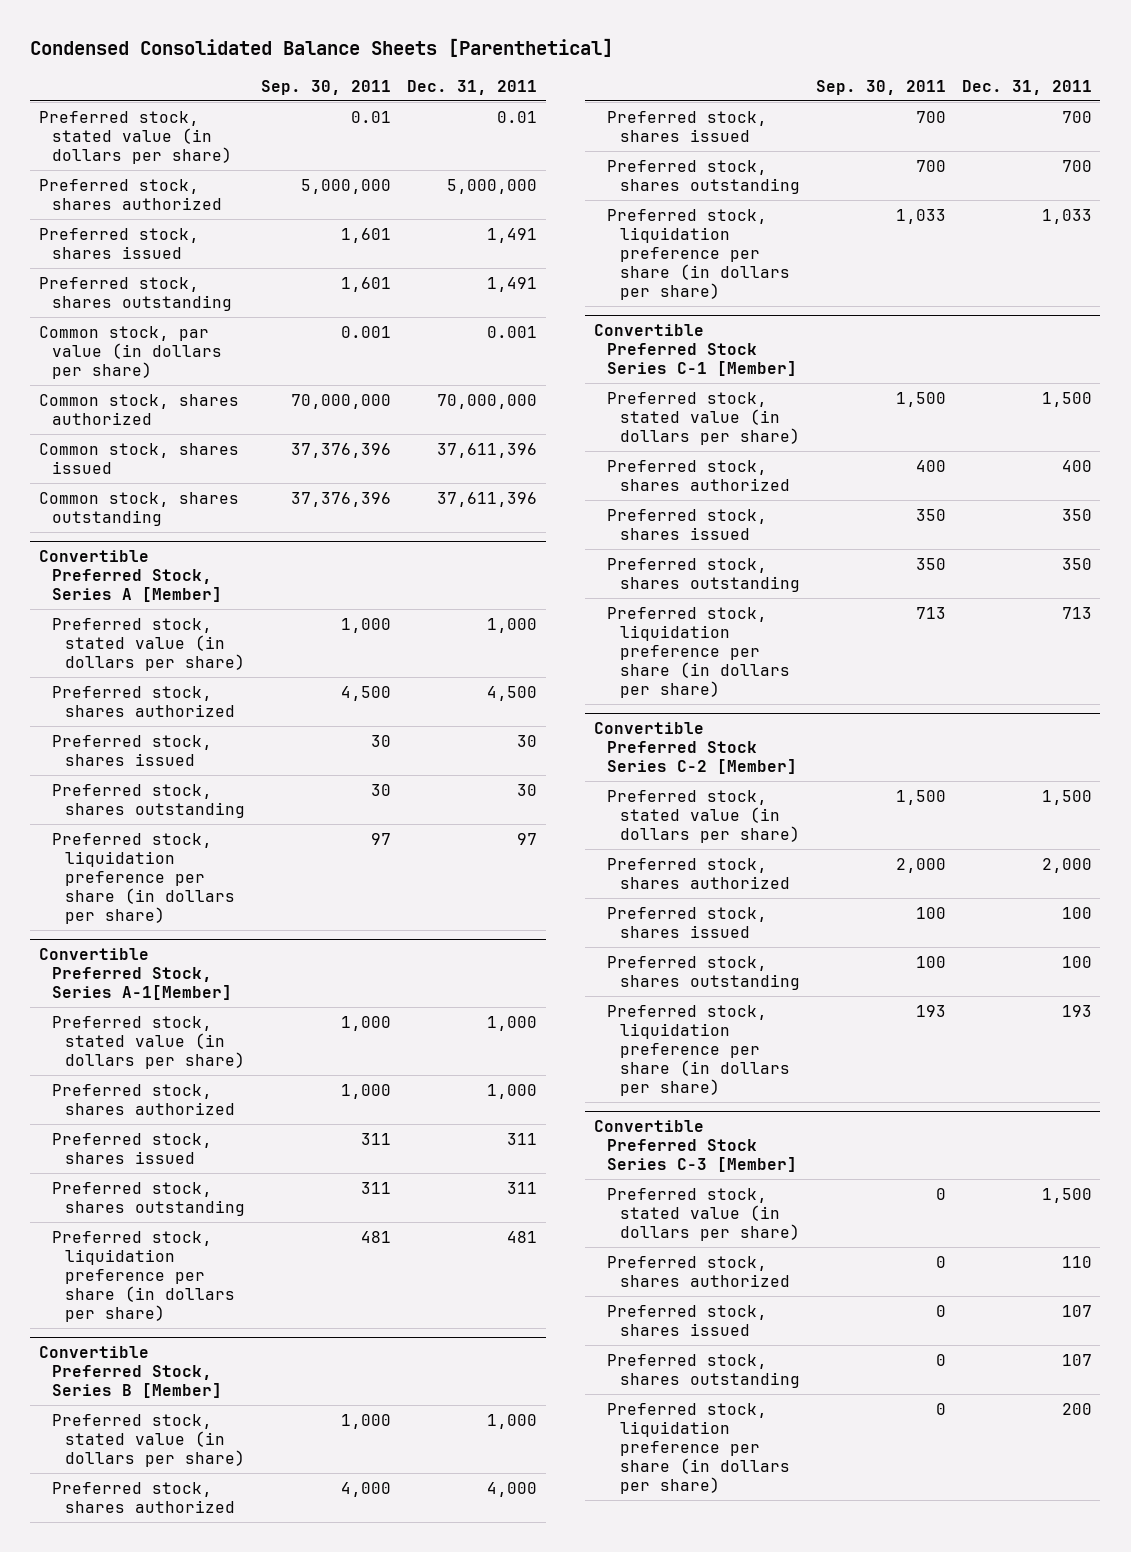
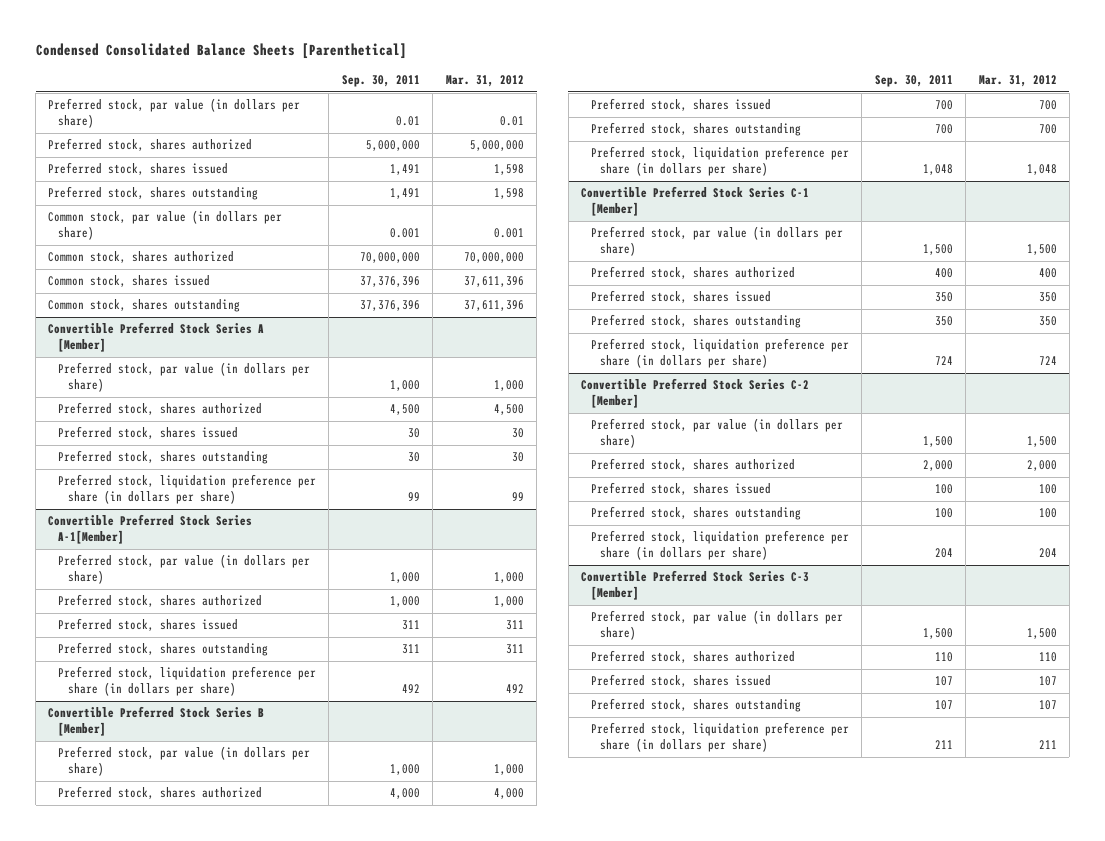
- | Sep. 30, 2011 | Dec. 31, 2011
+ | Sep. 30, 2011 | Mar. 31, 2012
- Preferred stock, stated value (in dollars per share) | 0.01 | 0.01
+ Preferred stock, par value (in dollars per share) | 0.01 | 0.01
- Preferred stock, shares issued | 1,601 | 1,491
- Preferred stock, shares outstanding | 1,601 | 1,491
+ Preferred stock, shares issued | 1,491 | 1,598
+ Preferred stock, shares outstanding | 1,491 | 1,598
- Convertible Preferred Stock, Series A [Member]
- Preferred stock, stated value (in dollars per share) | 1,000 | 1,000
+ Convertible Preferred Stock Series A [Member]
+ Preferred stock, par value (in dollars per share) | 1,000 | 1,000
- Preferred stock, liquidation preference per share (in dollars per share) | 97 | 97
- Convertible Preferred Stock, Series A-1[Member]
- Preferred stock, stated value (in dollars per share) | 1,000 | 1,000
+ Preferred stock, liquidation preference per share (in dollars per share) | 99 | 99
+ Convertible Preferred Stock Series A-1[Member]
+ Preferred stock, par value (in dollars per share) | 1,000 | 1,000
- Preferred stock, liquidation preference per share (in dollars per share) | 481 | 481
- Convertible Preferred Stock, Series B [Member]
- Preferred stock, stated value (in dollars per share) | 1,000 | 1,000
+ Preferred stock, liquidation preference per share (in dollars per share) | 492 | 492
+ Convertible Preferred Stock Series B [Member]
+ Preferred stock, par value (in dollars per share) | 1,000 | 1,000
- Preferred stock, liquidation preference per share (in dollars per share) | 1,033 | 1,033
+ Preferred stock, liquidation preference per share (in dollars per share) | 1,048 | 1,048
@ Convertible Preferred Stock Series C-1 [Member]
- Preferred stock, stated value (in dollars per share) | 1,500 | 1,500
+ Preferred stock, par value (in dollars per share) | 1,500 | 1,500
- Preferred stock, liquidation preference per share (in dollars per share) | 713 | 713
+ Preferred stock, liquidation preference per share (in dollars per share) | 724 | 724
@ Convertible Preferred Stock Series C-2 [Member]
- Preferred stock, stated value (in dollars per share) | 1,500 | 1,500
+ Preferred stock, par value (in dollars per share) | 1,500 | 1,500
- Preferred stock, liquidation preference per share (in dollars per share) | 193 | 193
+ Preferred stock, liquidation preference per share (in dollars per share) | 204 | 204
@ Convertible Preferred Stock Series C-3 [Member]
- Preferred stock, stated value (in dollars per share) | 0 | 1,500
- Preferred stock, shares authorized | 0 | 110
- Preferred stock, shares issued | 0 | 107
- Preferred stock, shares outstanding | 0 | 107
- Preferred stock, liquidation preference per share (in dollars per share) | 0 | 200
+ Preferred stock, par value (in dollars per share) | 1,500 | 1,500
+ Preferred stock, shares authorized | 110 | 110
+ Preferred stock, shares issued | 107 | 107
+ Preferred stock, shares outstanding | 107 | 107
+ Preferred stock, liquidation preference per share (in dollars per share) | 211 | 211

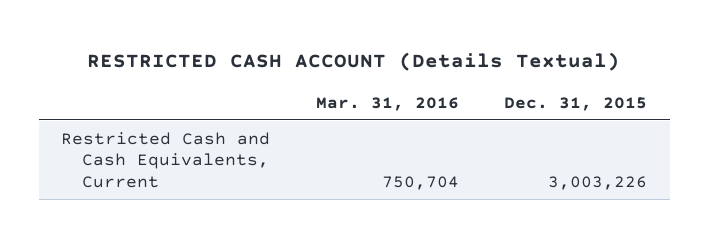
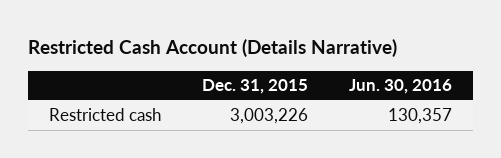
- RESTRICTED CASH ACCOUNT (Details Textual)
+ Restricted Cash Account (Details Narrative)
- | Mar. 31, 2016 | Dec. 31, 2015
+ | Dec. 31, 2015 | Jun. 30, 2016
- Restricted Cash and Cash Equivalents, Current | 750,704 | 3,003,226
+ Restricted cash | 3,003,226 | 130,357

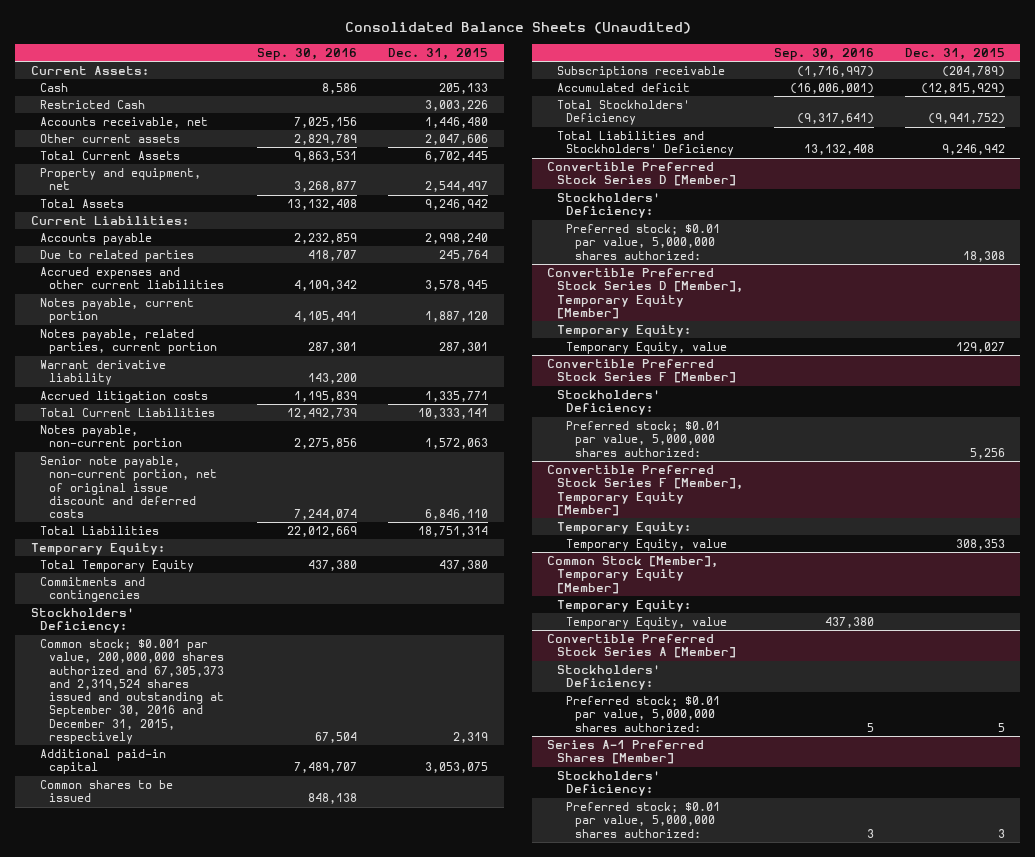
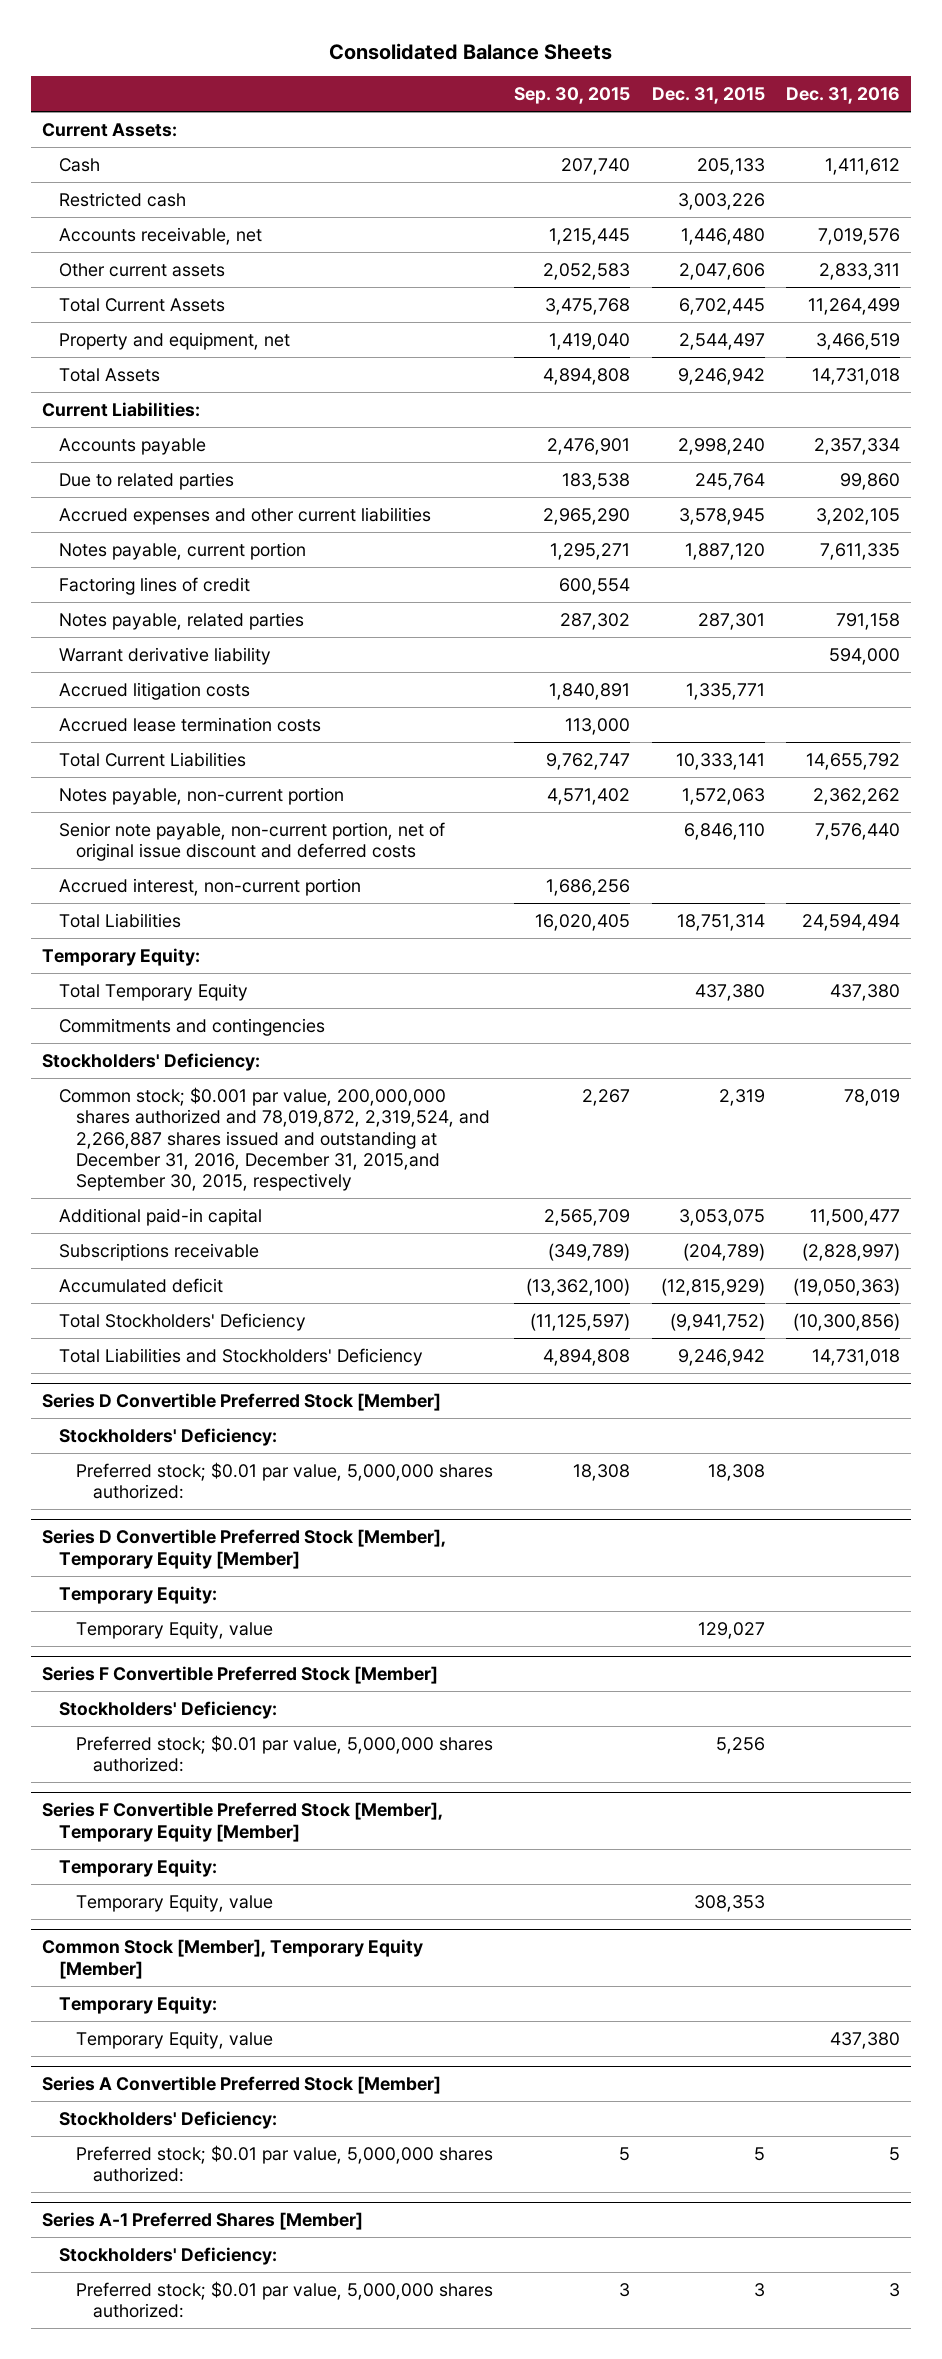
- Consolidated Balance Sheets (Unaudited)
+ Consolidated Balance Sheets
- | Sep. 30, 2016 | Dec. 31, 2015
+ | Sep. 30, 2015 | Dec. 31, 2015 | Dec. 31, 2016
- Restricted Cash | | 3,003,226
+ Restricted cash | | 3,003,226 |
- Notes payable, related parties, current portion | 287,301 | 287,301
+ Factoring lines of credit | 600,554 | |
+ Notes payable, related parties | 287,302 | 287,301 | 791,158
+ Accrued lease termination costs | 113,000 | |
+ Accrued interest, non-current portion | 1,686,256 | |
- Common stock; $0.001 par value, 200,000,000 shares authorized and 67,305,373 and 2,319,524 shares issued and outstanding at September 30, 2016 and December 31, 2015, respectively | 67,504 | 2,319
+ Common stock; $0.001 par value, 200,000,000 shares authorized and 78,019,872, 2,319,524, and 2,266,887 shares issued and outstanding at December 31, 2016, December 31, 2015,and September 30, 2015, respectively | 2,267 | 2,319 | 78,019
- Common shares to be issued | 848,138 |
- Convertible Preferred Stock Series D [Member]
+ Series D Convertible Preferred Stock [Member]
- Convertible Preferred Stock Series D [Member], Temporary Equity [Member]
+ Series D Convertible Preferred Stock [Member], Temporary Equity [Member]
- Convertible Preferred Stock Series F [Member]
+ Series F Convertible Preferred Stock [Member]
- Convertible Preferred Stock Series F [Member], Temporary Equity [Member]
+ Series F Convertible Preferred Stock [Member], Temporary Equity [Member]
- Convertible Preferred Stock Series A [Member]
+ Series A Convertible Preferred Stock [Member]

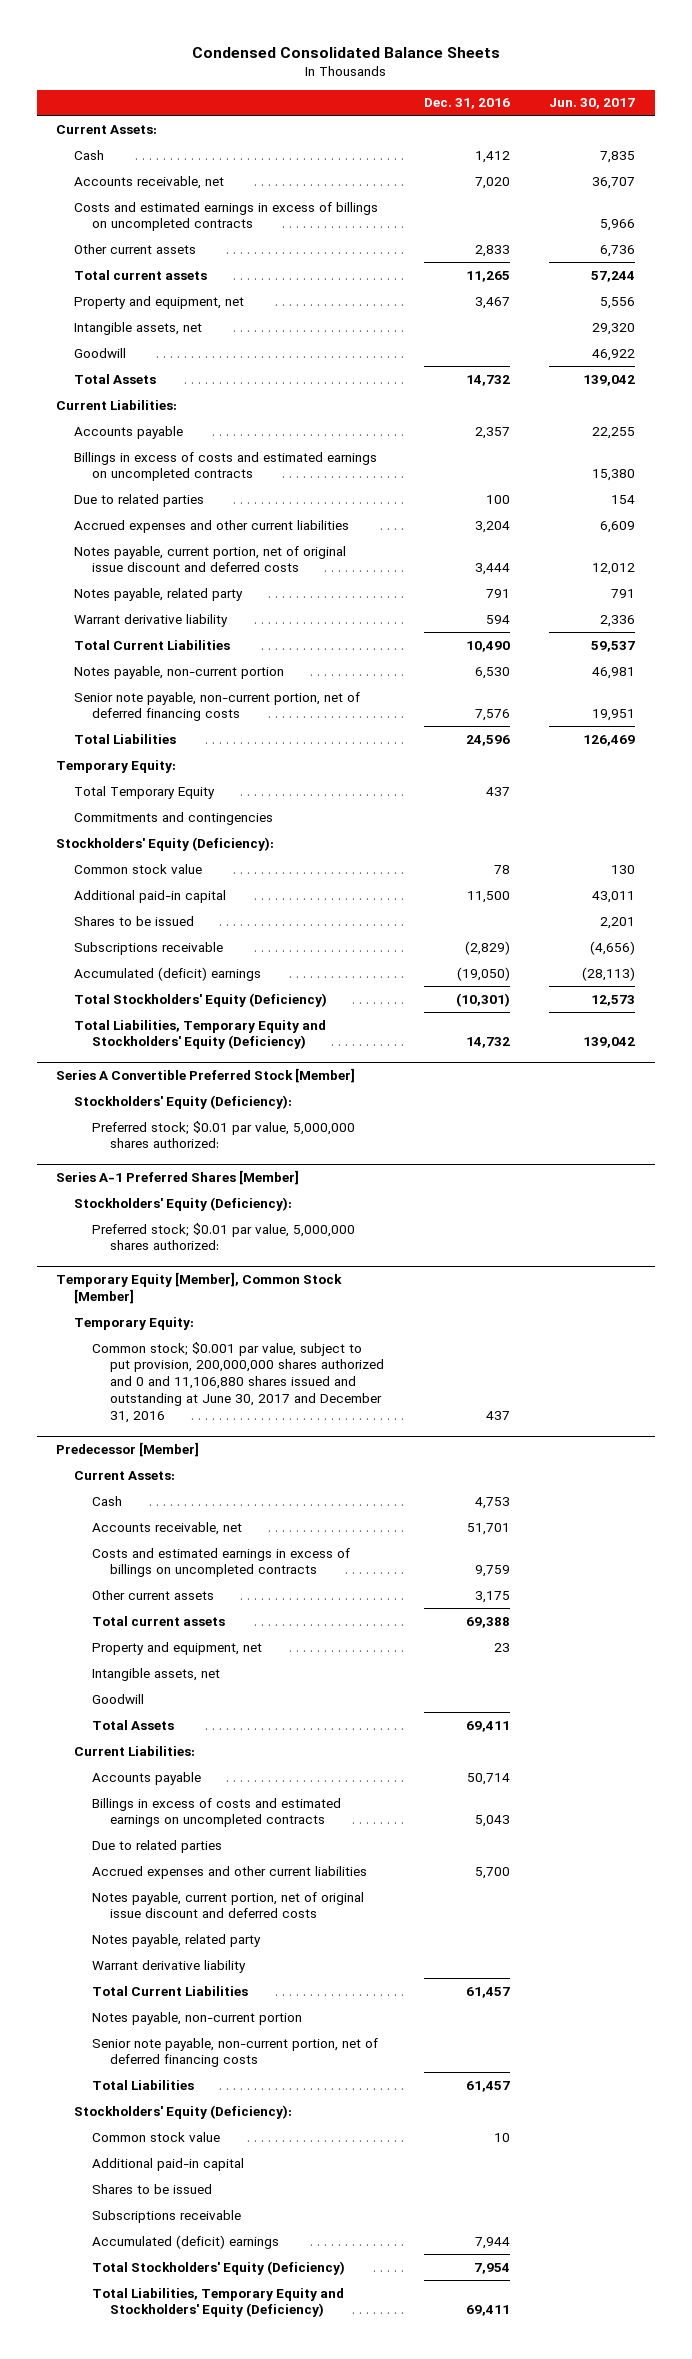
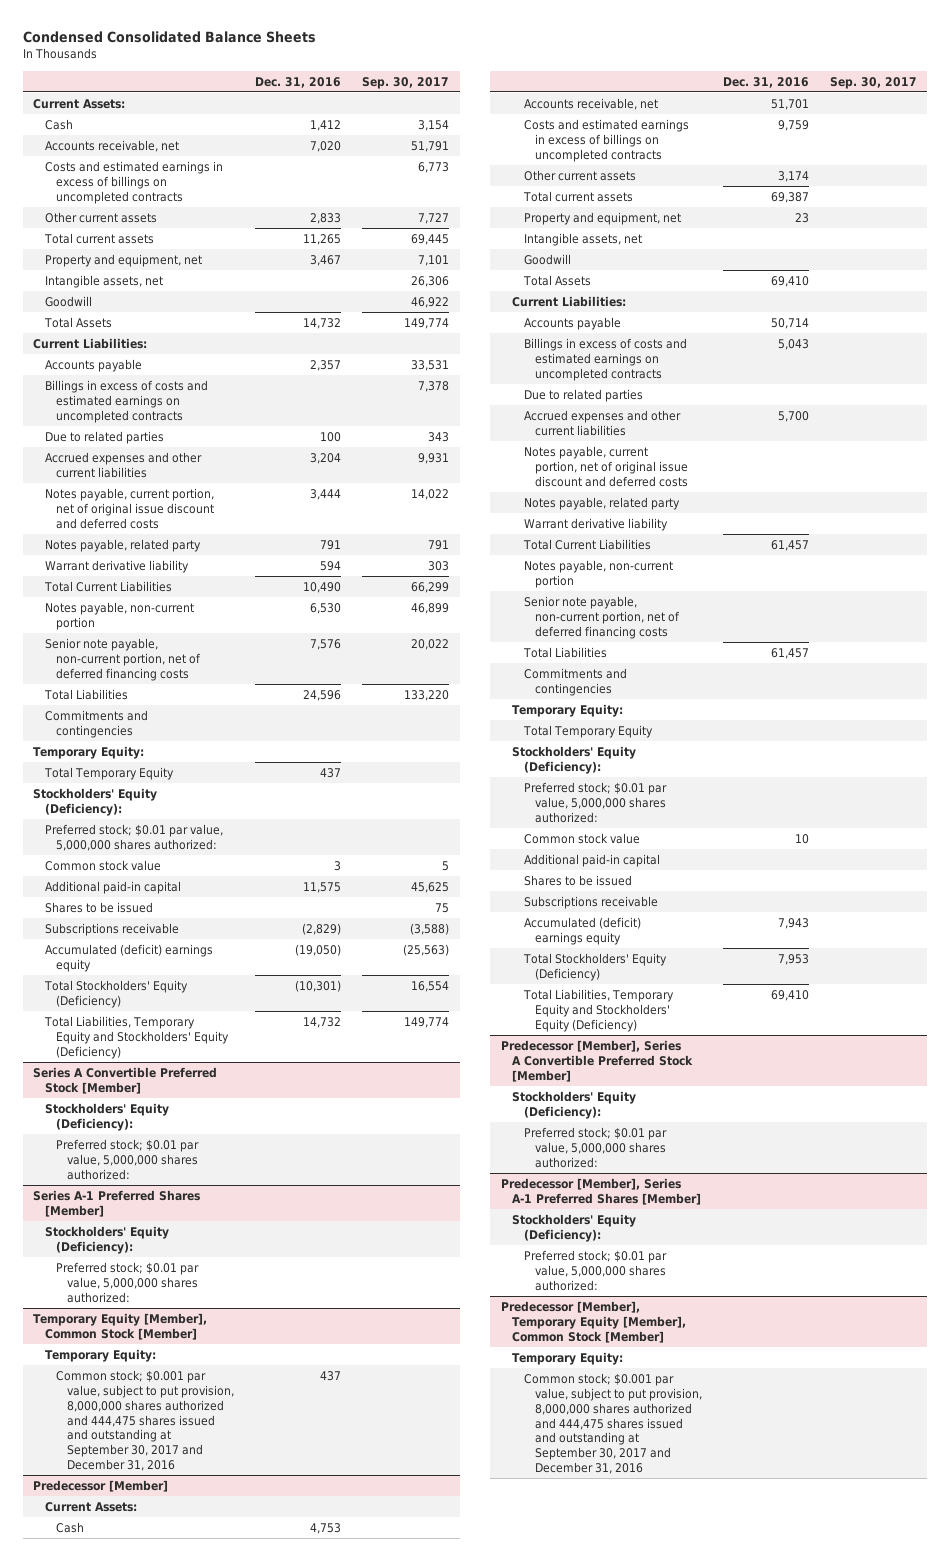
- | Dec. 31, 2016 | Jun. 30, 2017
+ | Dec. 31, 2016 | Sep. 30, 2017
moved up: Commitments and contingencies
- Common stock value | 78 | 130
- Additional paid-in capital | 11,500 | 43,011
+ Preferred stock; $0.01 par value, 5,000,000 shares authorized:
+ Common stock value | 3 | 5
+ Additional paid-in capital | 11,575 | 45,625
- Accumulated (deficit) earnings | (19,050) | (28,113)
+ Accumulated (deficit) earnings equity | (19,050) | (25,563)
@ Temporary Equity [Member], Common Stock [Member]
- Common stock; $0.001 par value, subject to put provision, 200,000,000 shares authorized and 0 and 11,106,880 shares issued and outstanding at June 30, 2017 and December 31, 2016 | 437 |
+ Common stock; $0.001 par value, subject to put provision, 8,000,000 shares authorized and 444,475 shares issued and outstanding at September 30, 2017 and December 31, 2016 | 437 |
@ Predecessor [Member]
- Other current assets | 3,175 |
- Total current assets | 69,388 |
+ Other current assets | 3,174 |
+ Total current assets | 69,387 |
- Total Assets | 69,411 |
+ Total Assets | 69,410 |
+ Commitments and contingencies
+ Temporary Equity:
+ Total Temporary Equity
+ Preferred stock; $0.01 par value, 5,000,000 shares authorized:
- Accumulated (deficit) earnings | 7,944 |
- Total Stockholders' Equity (Deficiency) | 7,954 |
- Total Liabilities, Temporary Equity and Stockholders' Equity (Deficiency) | 69,411 |
+ Accumulated (deficit) earnings equity | 7,943 |
+ Total Stockholders' Equity (Deficiency) | 7,953 |
+ Total Liabilities, Temporary Equity and Stockholders' Equity (Deficiency) | 69,410 |
+ Predecessor [Member], Series A Convertible Preferred Stock [Member]
+ Stockholders' Equity (Deficiency):
+ Preferred stock; $0.01 par value, 5,000,000 shares authorized:
+ Predecessor [Member], Series A-1 Preferred Shares [Member]
+ Stockholders' Equity (Deficiency):
+ Preferred stock; $0.01 par value, 5,000,000 shares authorized:
+ Predecessor [Member], Temporary Equity [Member], Common Stock [Member]
+ Temporary Equity:
+ Common stock; $0.001 par value, subject to put provision, 8,000,000 shares authorized and 444,475 shares issued and outstanding at September 30, 2017 and December 31, 2016

